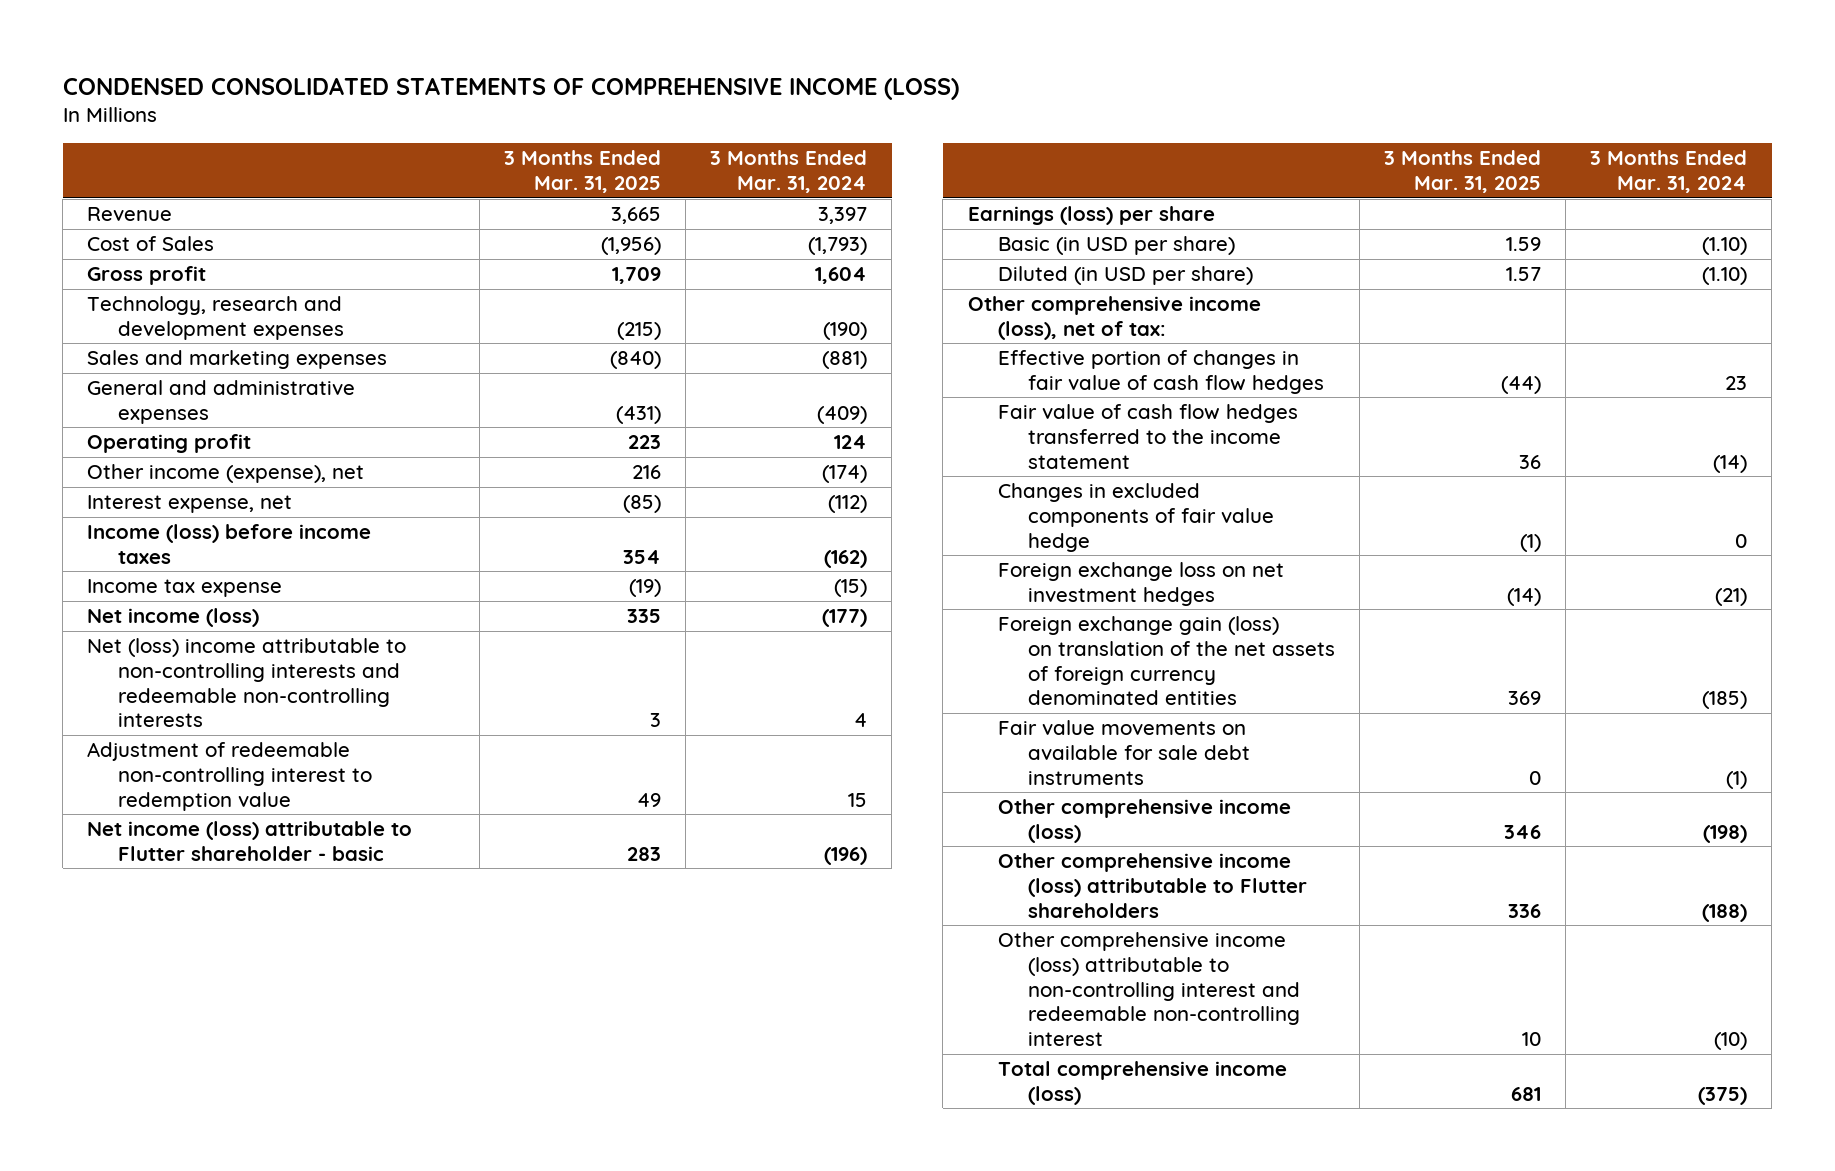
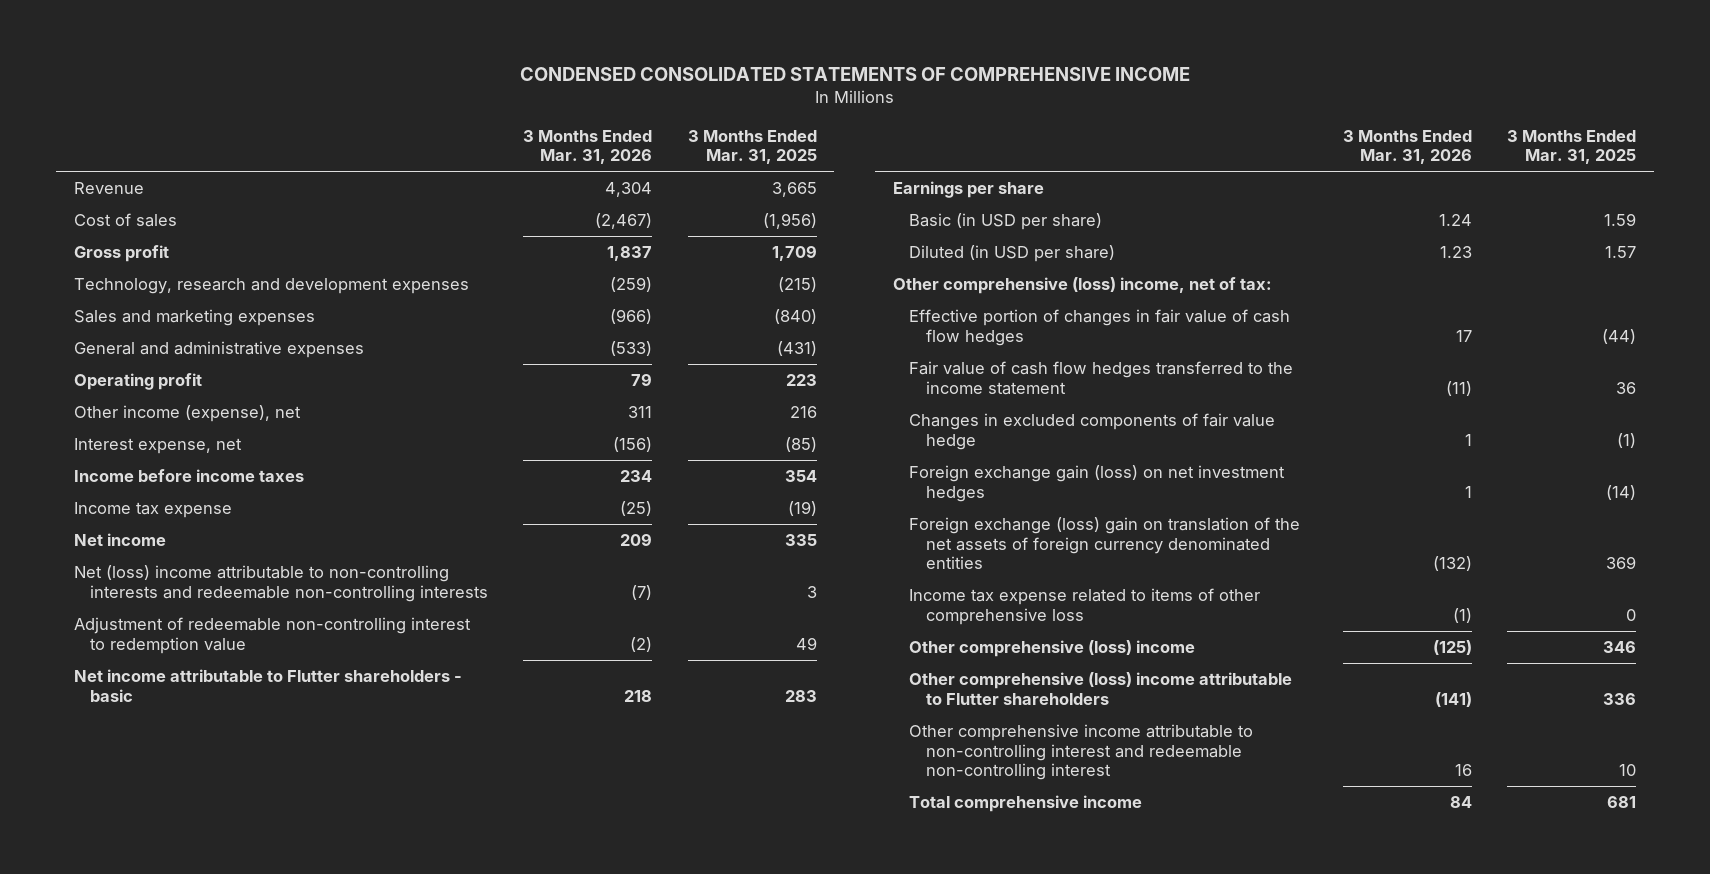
- CONDENSED CONSOLIDATED STATEMENTS OF COMPREHENSIVE INCOME (LOSS)
+ CONDENSED CONSOLIDATED STATEMENTS OF COMPREHENSIVE INCOME
- | 3 Months Ended Mar. 31, 2025 | 3 Months Ended Mar. 31, 2024
+ | 3 Months Ended Mar. 31, 2026 | 3 Months Ended Mar. 31, 2025
- Cost of Sales | (1,956) | (1,793)
+ Cost of sales | (2,467) | (1,956)
- Income (loss) before income taxes | 354 | (162)
+ Income before income taxes | 234 | 354
- Net income (loss) | 335 | (177)
+ Net income | 209 | 335
- Net income (loss) attributable to Flutter shareholder - basic | 283 | (196)
- Earnings (loss) per share
+ Net income attributable to Flutter shareholders - basic | 218 | 283
+ Earnings per share
- Other comprehensive income (loss), net of tax:
+ Other comprehensive (loss) income, net of tax:
- Foreign exchange loss on net investment hedges | (14) | (21)
- Foreign exchange gain (loss) on translation of the net assets of foreign currency denominated entities | 369 | (185)
- Fair value movements on available for sale debt instruments | 0 | (1)
- Other comprehensive income (loss) | 346 | (198)
- Other comprehensive income (loss) attributable to Flutter shareholders | 336 | (188)
- Other comprehensive income (loss) attributable to non-controlling interest and redeemable non-controlling interest | 10 | (10)
- Total comprehensive income (loss) | 681 | (375)
+ Foreign exchange gain (loss) on net investment hedges | 1 | (14)
+ Foreign exchange (loss) gain on translation of the net assets of foreign currency denominated entities | (132) | 369
+ Income tax expense related to items of other comprehensive loss | (1) | 0
+ Other comprehensive (loss) income | (125) | 346
+ Other comprehensive (loss) income attributable to Flutter shareholders | (141) | 336
+ Other comprehensive income attributable to non-controlling interest and redeemable non-controlling interest | 16 | 10
+ Total comprehensive income | 84 | 681

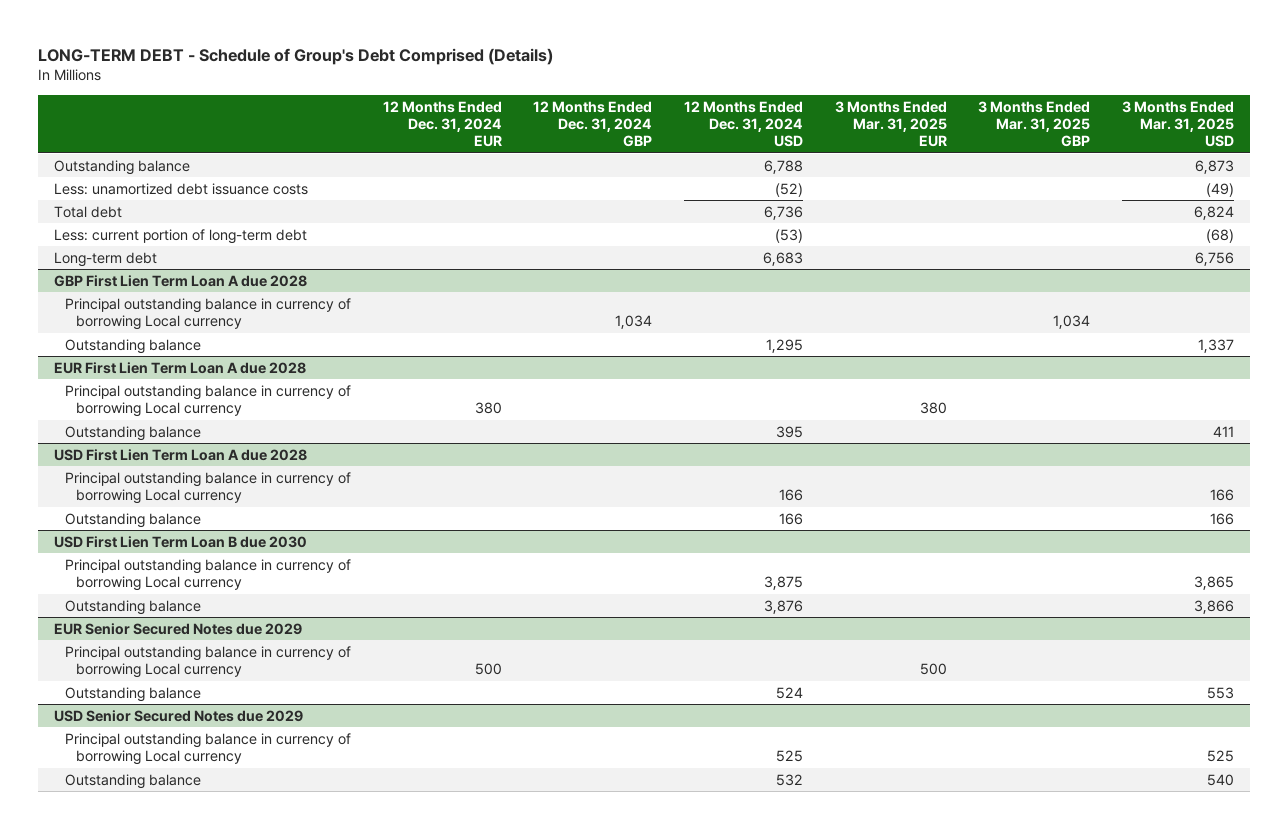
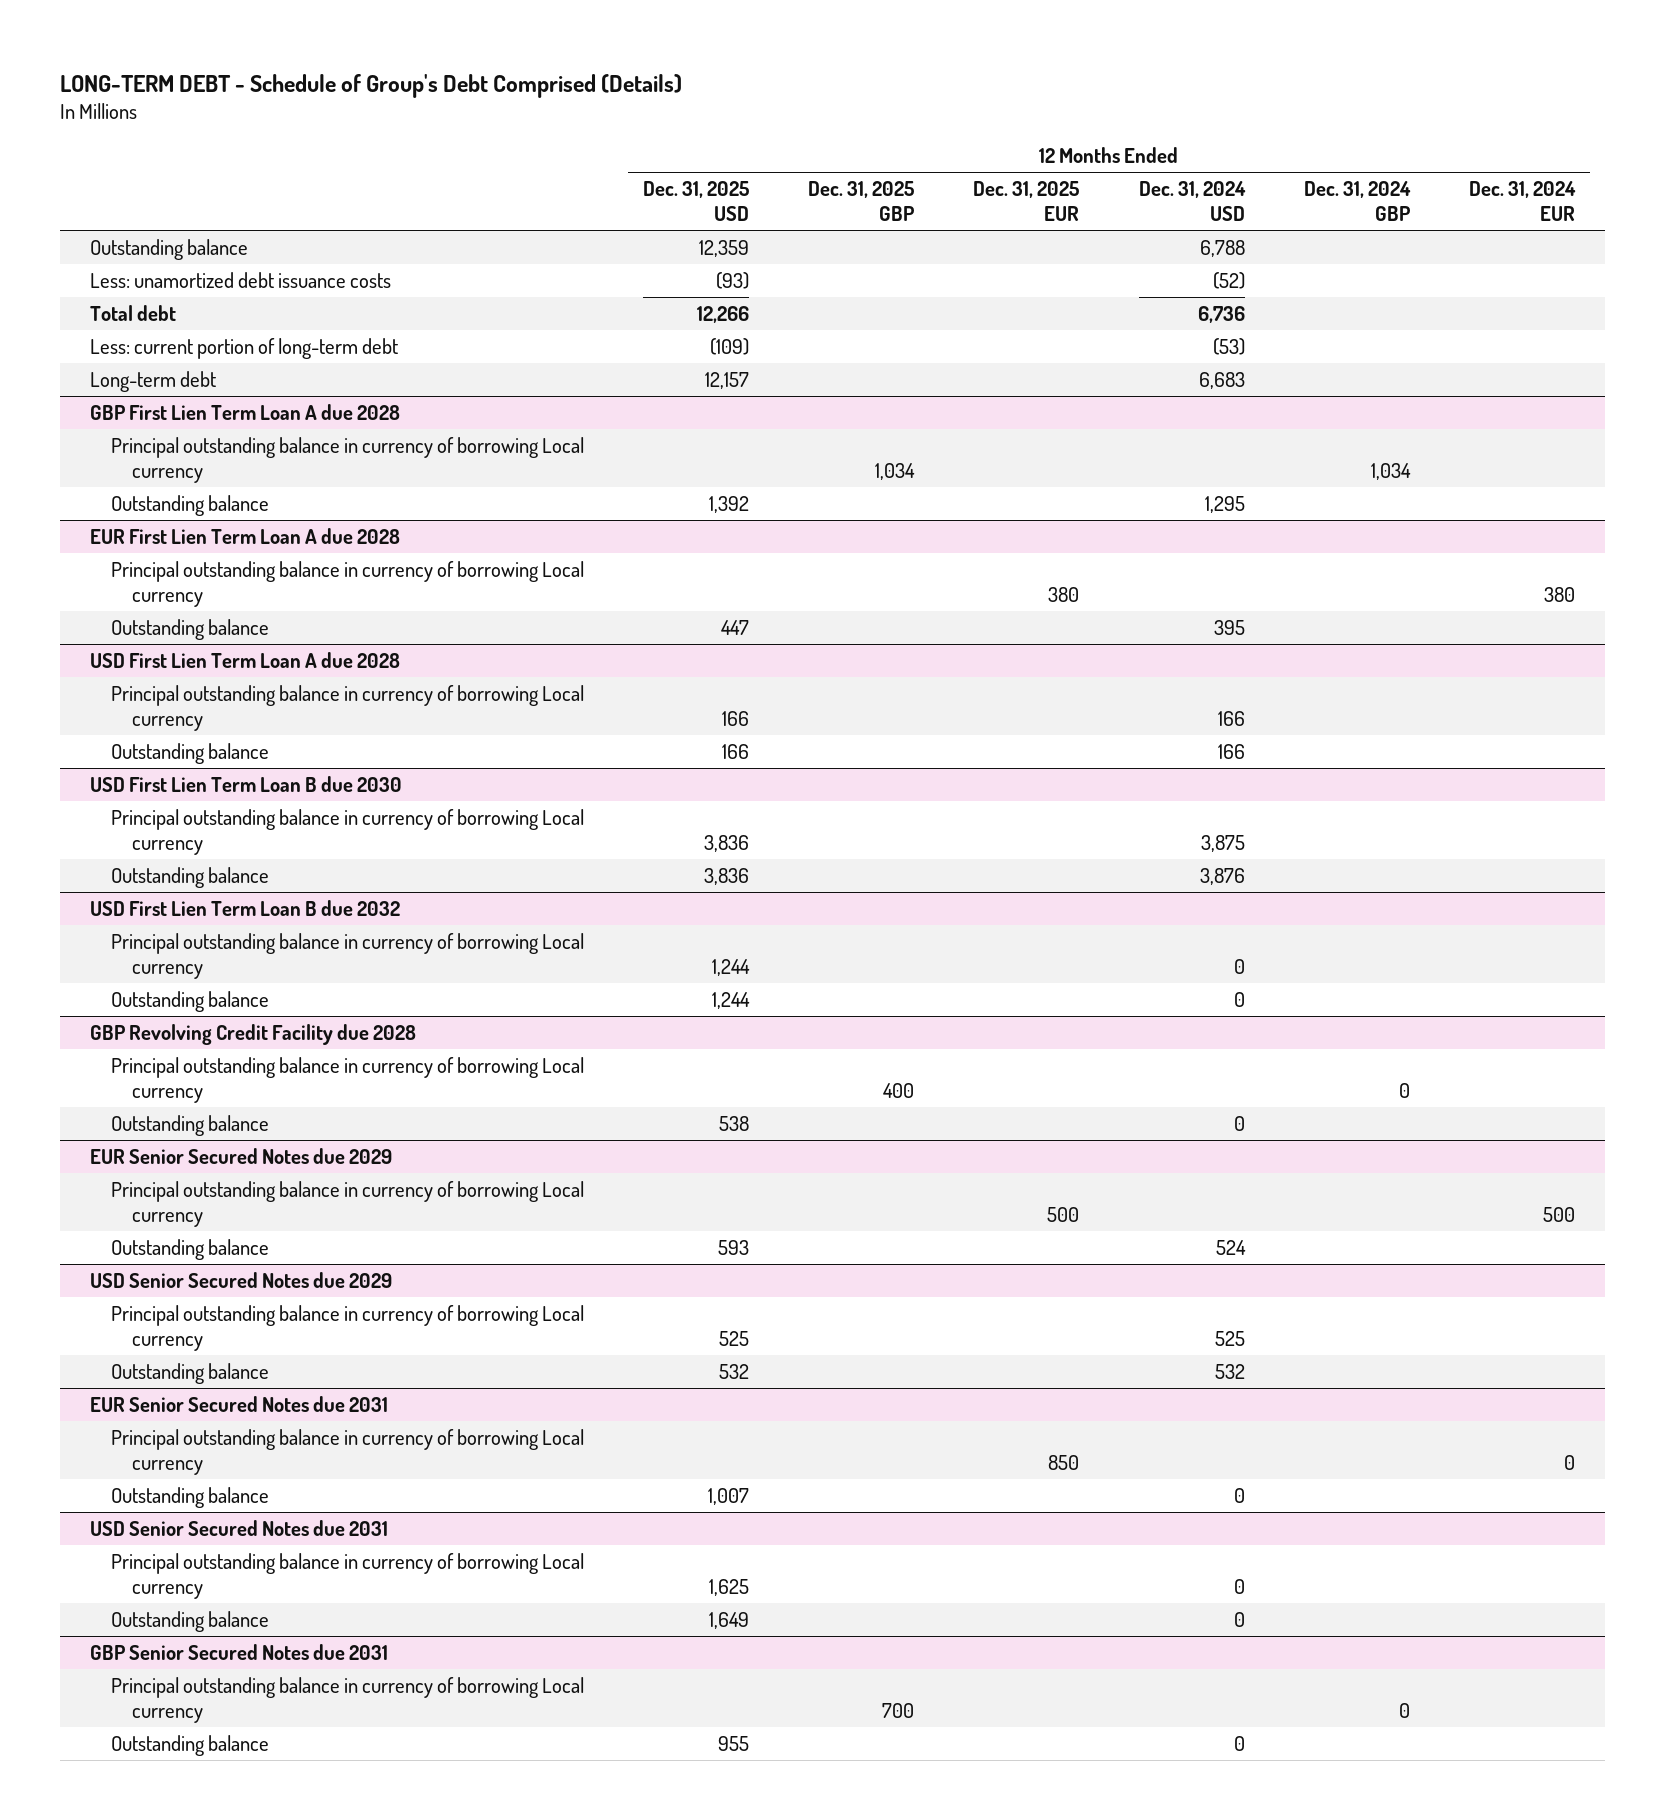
- | 12 Months Ended Dec. 31, 2024 EUR | 12 Months Ended Dec. 31, 2024 GBP | 12 Months Ended Dec. 31, 2024 USD | 3 Months Ended Mar. 31, 2025 EUR | 3 Months Ended Mar. 31, 2025 GBP | 3 Months Ended Mar. 31, 2025 USD
+ | 12 Months Ended Dec. 31, 2025 USD | 12 Months Ended Dec. 31, 2025 GBP | 12 Months Ended Dec. 31, 2025 EUR | 12 Months Ended Dec. 31, 2024 USD | 12 Months Ended Dec. 31, 2024 GBP | 12 Months Ended Dec. 31, 2024 EUR
+ USD First Lien Term Loan B due 2032
+ Principal outstanding balance in currency of borrowing Local currency | 1,244 | | | 0 | |
+ Outstanding balance | 1,244 | | | 0 | |
+ GBP Revolving Credit Facility due 2028
+ Principal outstanding balance in currency of borrowing Local currency | | 400 | | | 0 |
+ Outstanding balance | 538 | | | 0 | |
+ EUR Senior Secured Notes due 2031
+ Principal outstanding balance in currency of borrowing Local currency | | | 850 | | | 0
+ Outstanding balance | 1,007 | | | 0 | |
+ USD Senior Secured Notes due 2031
+ Principal outstanding balance in currency of borrowing Local currency | 1,625 | | | 0 | |
+ Outstanding balance | 1,649 | | | 0 | |
+ GBP Senior Secured Notes due 2031
+ Principal outstanding balance in currency of borrowing Local currency | | 700 | | | 0 |
+ Outstanding balance | 955 | | | 0 | |

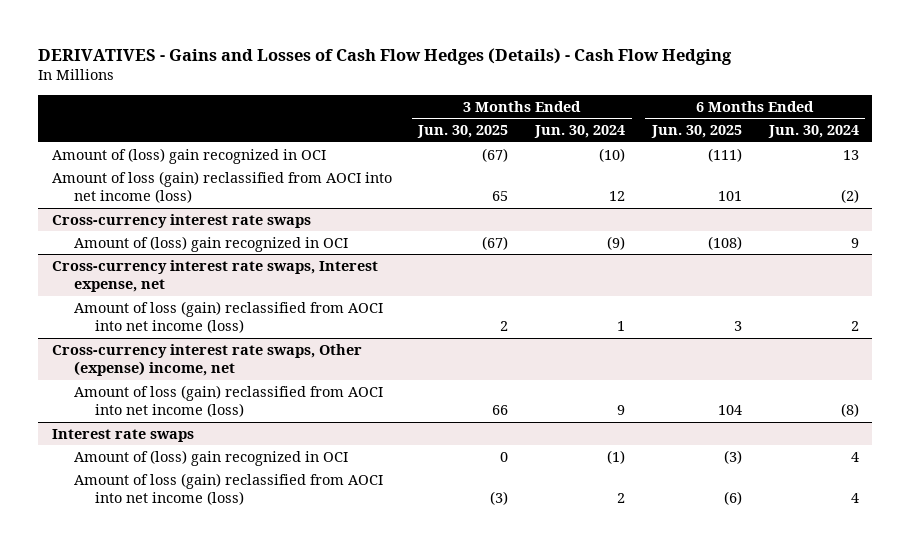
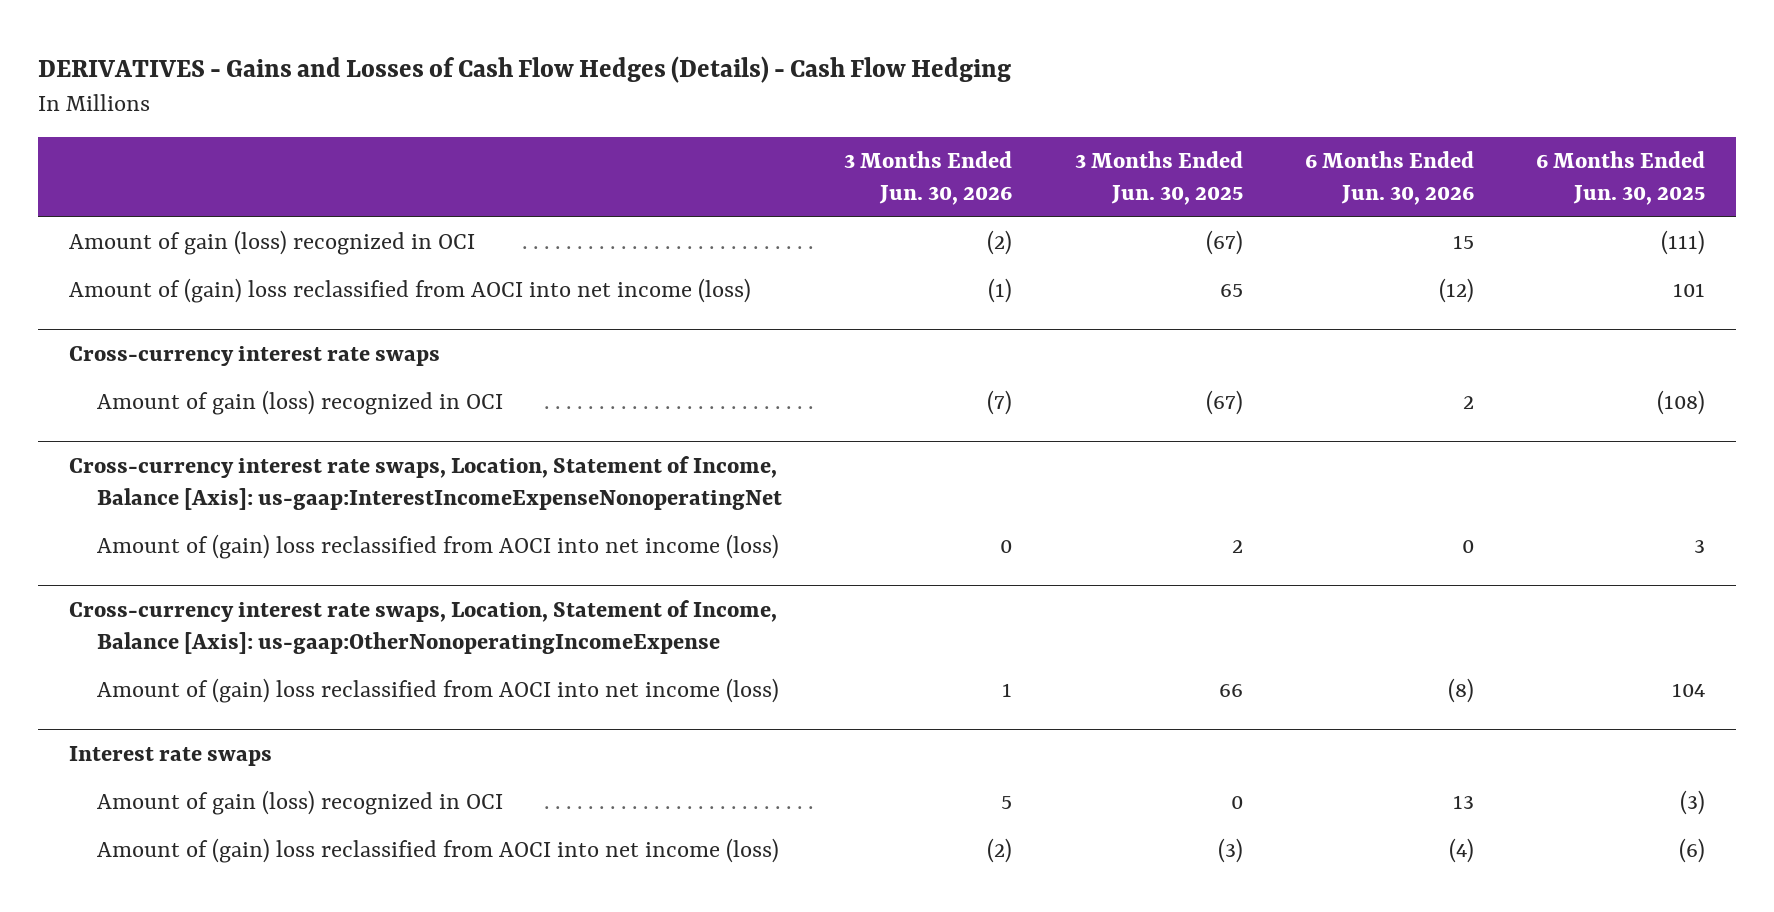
- | 3 Months Ended Jun. 30, 2025 | 3 Months Ended Jun. 30, 2024 | 6 Months Ended Jun. 30, 2025 | 6 Months Ended Jun. 30, 2024
+ | 3 Months Ended Jun. 30, 2026 | 3 Months Ended Jun. 30, 2025 | 6 Months Ended Jun. 30, 2026 | 6 Months Ended Jun. 30, 2025
- Amount of (loss) gain recognized in OCI | (67) | (10) | (111) | 13
- Amount of loss (gain) reclassified from AOCI into net income (loss) | 65 | 12 | 101 | (2)
+ Amount of gain (loss) recognized in OCI | (2) | (67) | 15 | (111)
+ Amount of (gain) loss reclassified from AOCI into net income (loss) | (1) | 65 | (12) | 101
@ Cross-currency interest rate swaps
- Amount of (loss) gain recognized in OCI | (67) | (9) | (108) | 9
- Cross-currency interest rate swaps, Interest expense, net
- Amount of loss (gain) reclassified from AOCI into net income (loss) | 2 | 1 | 3 | 2
- Cross-currency interest rate swaps, Other (expense) income, net
- Amount of loss (gain) reclassified from AOCI into net income (loss) | 66 | 9 | 104 | (8)
@ Cross-currency interest rate swaps
+ Amount of gain (loss) recognized in OCI | (7) | (67) | 2 | (108)
+ Cross-currency interest rate swaps, Location, Statement of Income, Balance [Axis]: us-gaap:InterestIncomeExpenseNonoperatingNet
+ Amount of (gain) loss reclassified from AOCI into net income (loss) | 0 | 2 | 0 | 3
+ Cross-currency interest rate swaps, Location, Statement of Income, Balance [Axis]: us-gaap:OtherNonoperatingIncomeExpense
+ Amount of (gain) loss reclassified from AOCI into net income (loss) | 1 | 66 | (8) | 104
@ Interest rate swaps
- Amount of (loss) gain recognized in OCI | 0 | (1) | (3) | 4
- Amount of loss (gain) reclassified from AOCI into net income (loss) | (3) | 2 | (6) | 4
+ Amount of gain (loss) recognized in OCI | 5 | 0 | 13 | (3)
+ Amount of (gain) loss reclassified from AOCI into net income (loss) | (2) | (3) | (4) | (6)

